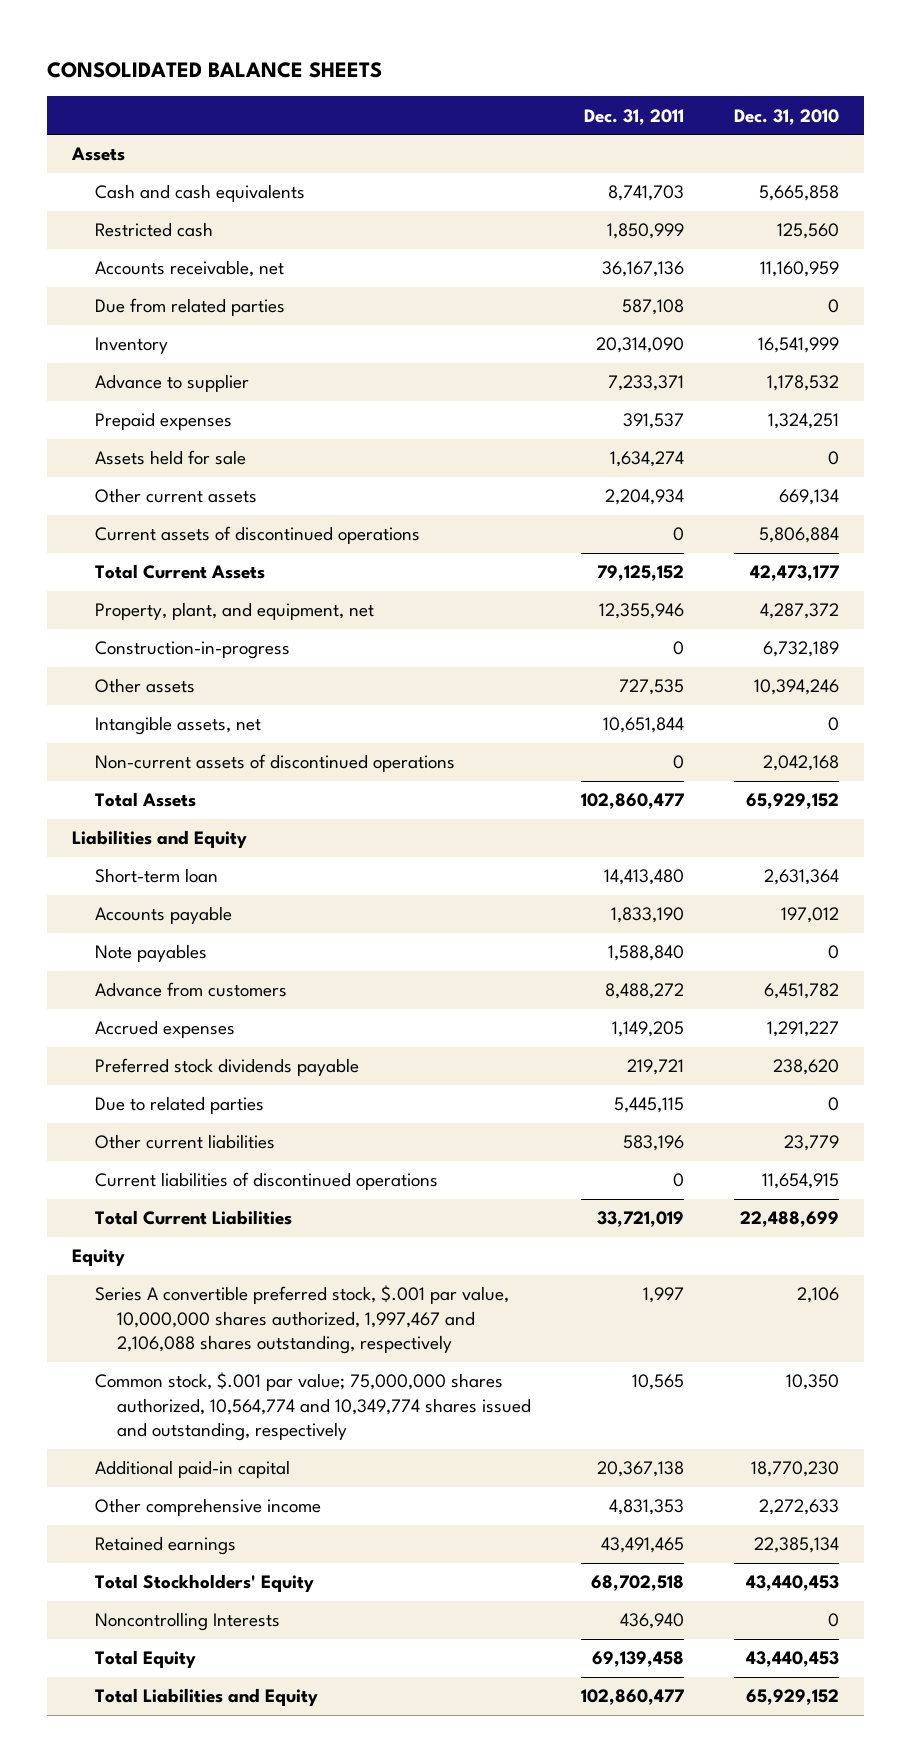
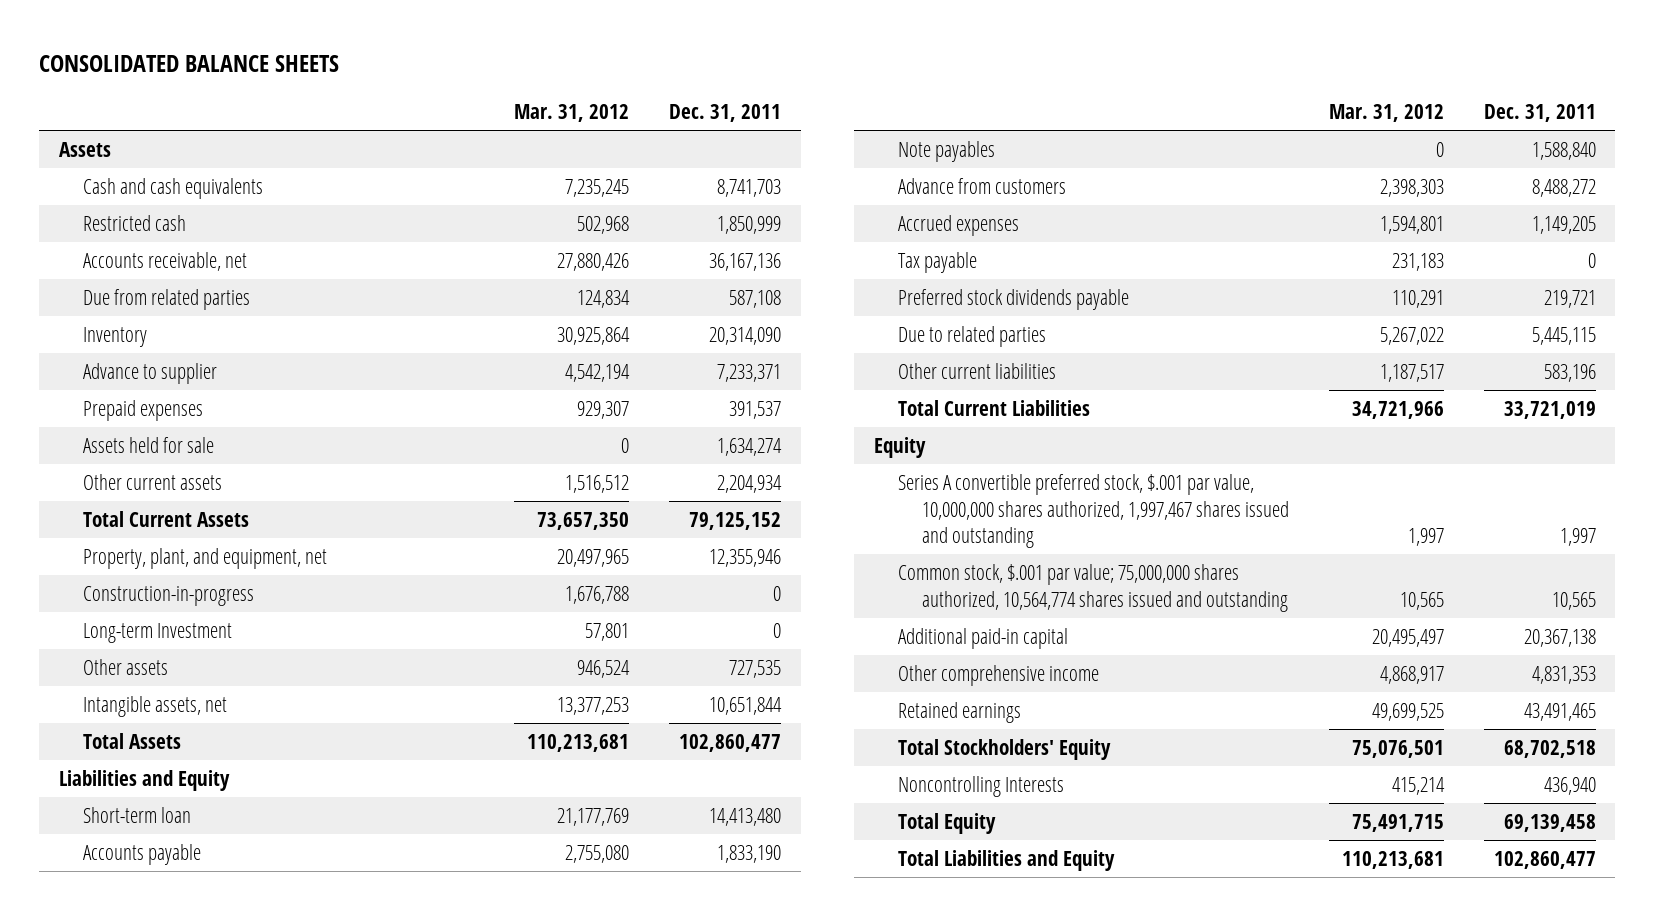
- | Dec. 31, 2011 | Dec. 31, 2010
+ | Mar. 31, 2012 | Dec. 31, 2011
- Current assets of discontinued operations | 0 | 5,806,884
+ Long-term Investment | 57,801 | 0
- Non-current assets of discontinued operations | 0 | 2,042,168
+ Tax payable | 231,183 | 0
- Current liabilities of discontinued operations | 0 | 11,654,915
- Series A convertible preferred stock, $.001 par value, 10,000,000 shares authorized, 1,997,467 and 2,106,088 shares outstanding, respectively | 1,997 | 2,106
- Common stock, $.001 par value; 75,000,000 shares authorized, 10,564,774 and 10,349,774 shares issued and outstanding, respectively | 10,565 | 10,350
+ Series A convertible preferred stock, $.001 par value, 10,000,000 shares authorized, 1,997,467 shares issued and outstanding | 1,997 | 1,997
+ Common stock, $.001 par value; 75,000,000 shares authorized, 10,564,774 shares issued and outstanding | 10,565 | 10,565

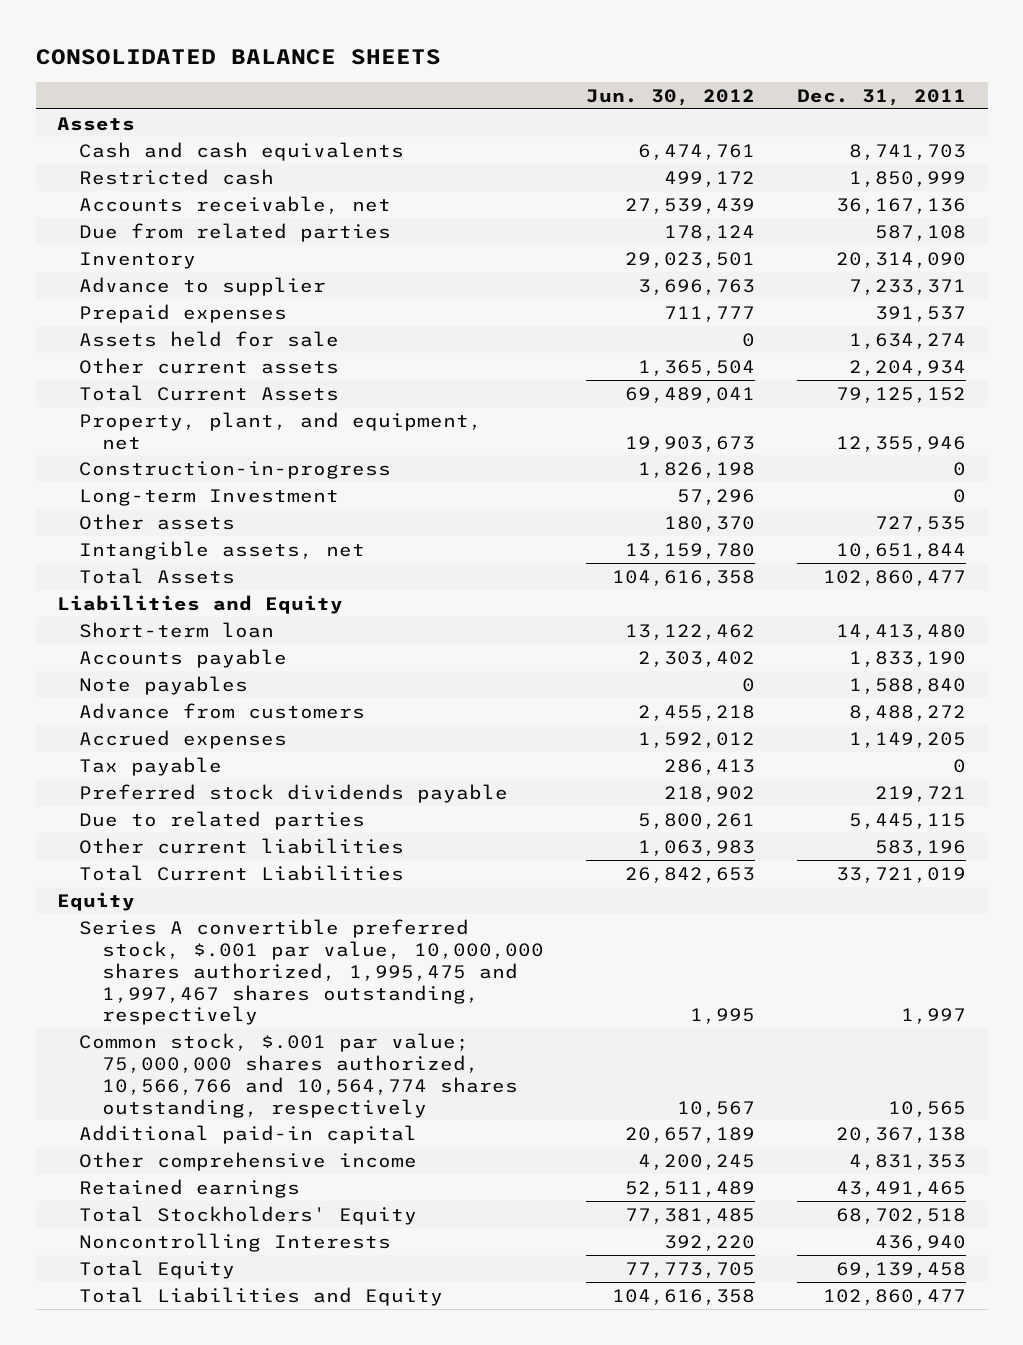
- | Mar. 31, 2012 | Dec. 31, 2011
+ | Jun. 30, 2012 | Dec. 31, 2011
- Series A convertible preferred stock, $.001 par value, 10,000,000 shares authorized, 1,997,467 shares issued and outstanding | 1,997 | 1,997
- Common stock, $.001 par value; 75,000,000 shares authorized, 10,564,774 shares issued and outstanding | 10,565 | 10,565
+ Series A convertible preferred stock, $.001 par value, 10,000,000 shares authorized, 1,995,475 and 1,997,467 shares outstanding, respectively | 1,995 | 1,997
+ Common stock, $.001 par value; 75,000,000 shares authorized, 10,566,766 and 10,564,774 shares outstanding, respectively | 10,567 | 10,565

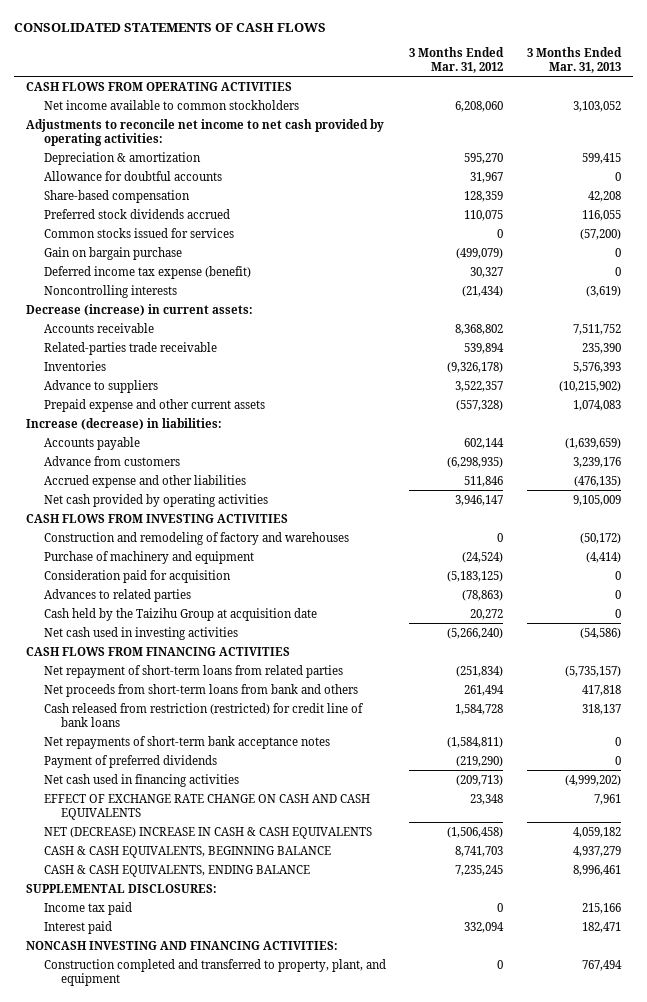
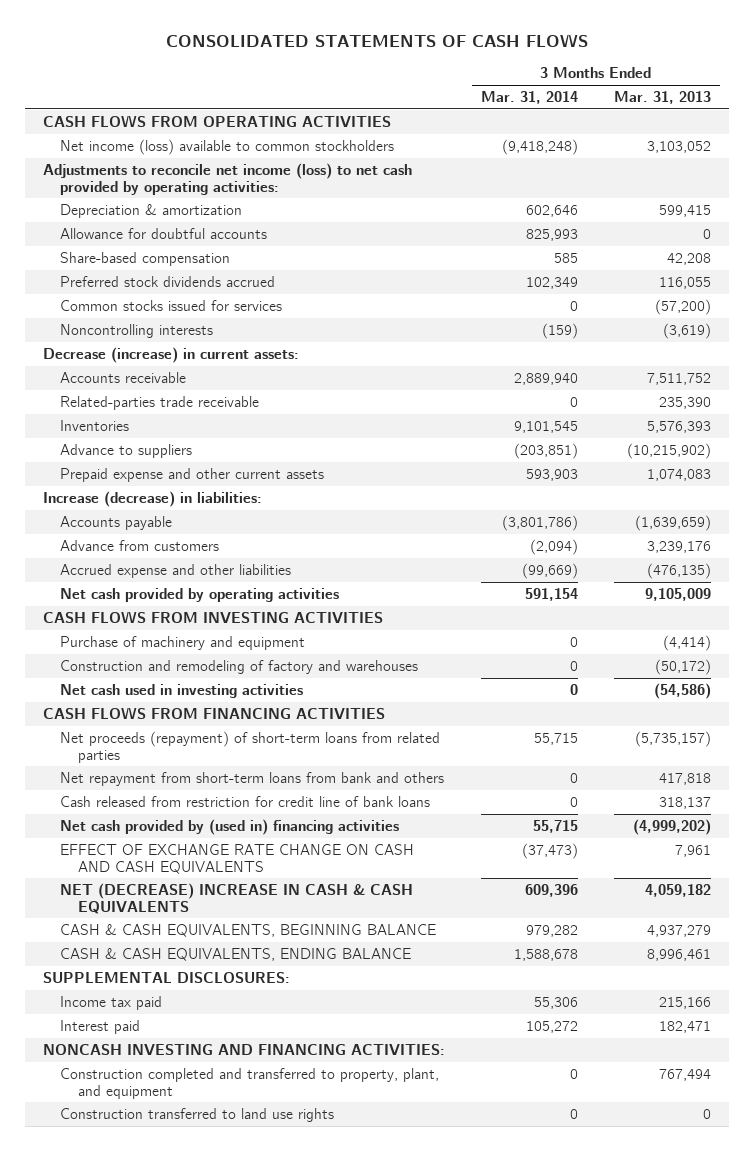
- | 3 Months Ended Mar. 31, 2012 | 3 Months Ended Mar. 31, 2013
+ | 3 Months Ended Mar. 31, 2014 | 3 Months Ended Mar. 31, 2013
- Net income available to common stockholders | 6,208,060 | 3,103,052
- Adjustments to reconcile net income to net cash provided by operating activities:
+ Net income (loss) available to common stockholders | (9,418,248) | 3,103,052
+ Adjustments to reconcile net income (loss) to net cash provided by operating activities:
- Gain on bargain purchase | (499,079) | 0
- Deferred income tax expense (benefit) | 30,327 | 0
- Consideration paid for acquisition | (5,183,125) | 0
- Advances to related parties | (78,863) | 0
- Cash held by the Taizihu Group at acquisition date | 20,272 | 0
moved down: Construction and remodeling of factory and warehouses | 0 | (50,172)
- Net repayment of short-term loans from related parties | (251,834) | (5,735,157)
- Net proceeds from short-term loans from bank and others | 261,494 | 417,818
- Cash released from restriction (restricted) for credit line of bank loans | 1,584,728 | 318,137
- Net repayments of short-term bank acceptance notes | (1,584,811) | 0
- Payment of preferred dividends | (219,290) | 0
- Net cash used in financing activities | (209,713) | (4,999,202)
+ Net proceeds (repayment) of short-term loans from related parties | 55,715 | (5,735,157)
+ Net repayment from short-term loans from bank and others | 0 | 417,818
+ Cash released from restriction for credit line of bank loans | 0 | 318,137
+ Net cash provided by (used in) financing activities | 55,715 | (4,999,202)
+ Construction transferred to land use rights | 0 | 0

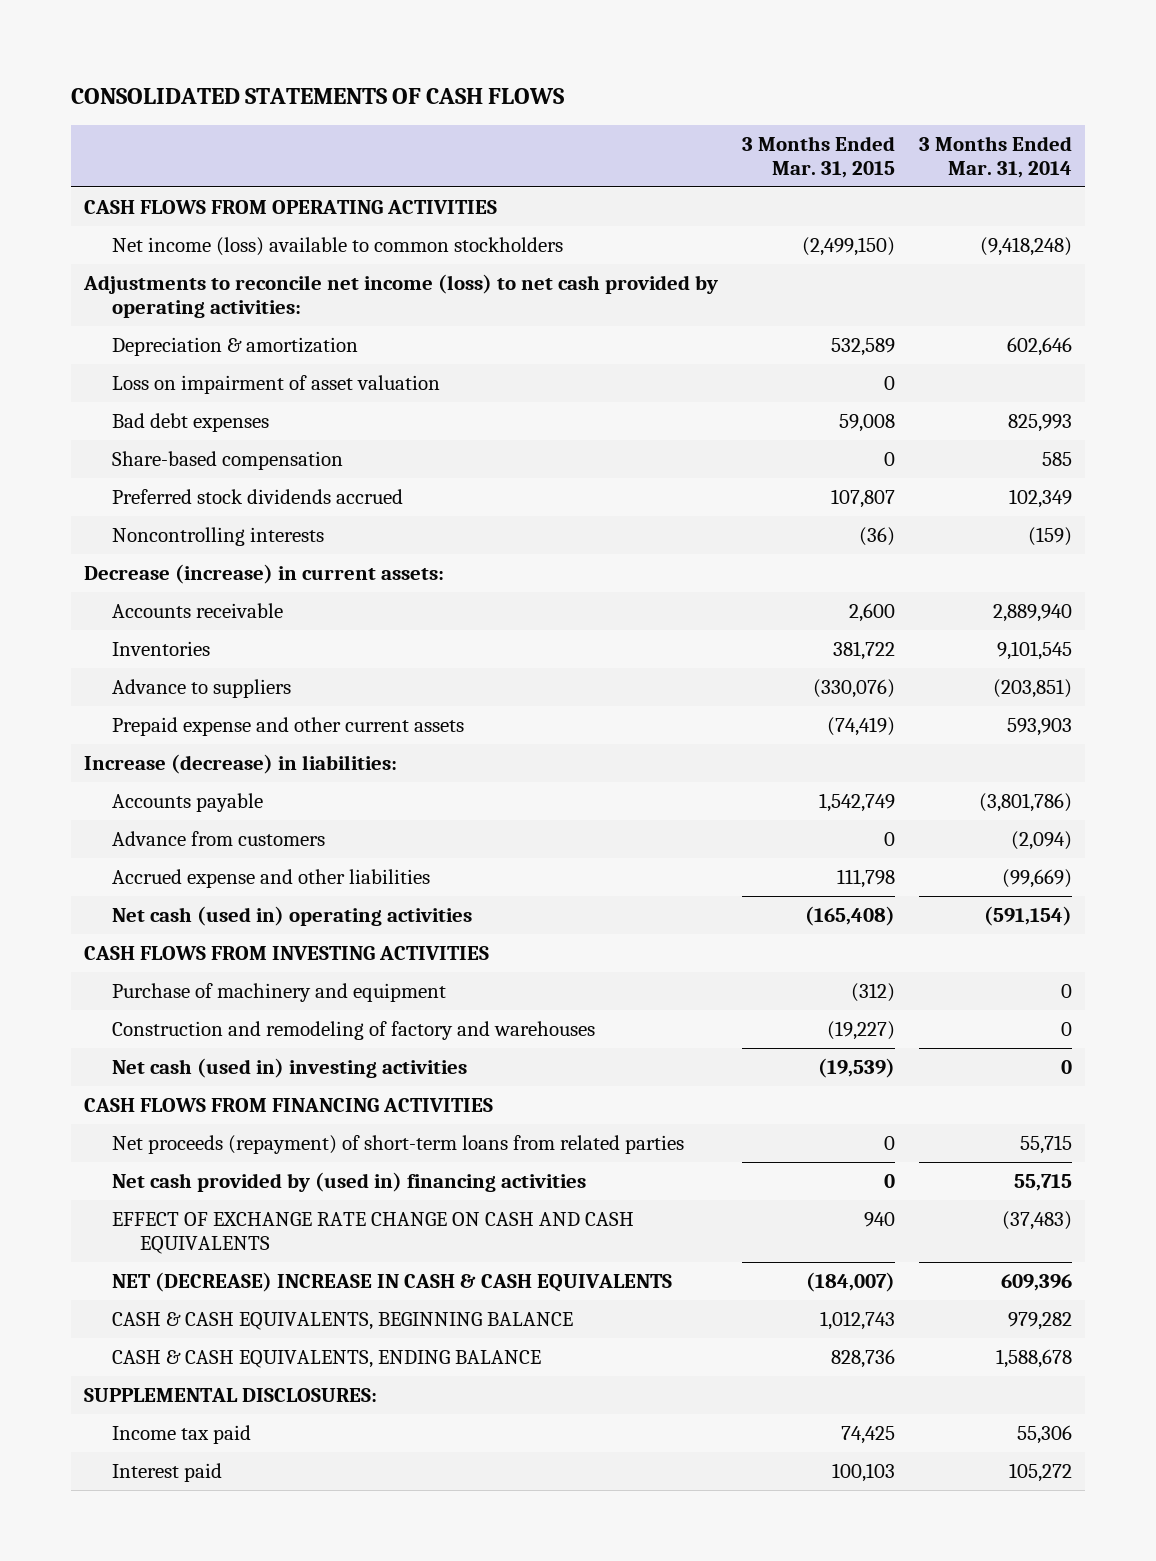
- | 3 Months Ended Mar. 31, 2014 | 3 Months Ended Mar. 31, 2013
+ | 3 Months Ended Mar. 31, 2015 | 3 Months Ended Mar. 31, 2014
- Allowance for doubtful accounts | 825,993 | 0
+ Loss on impairment of asset valuation | 0 |
+ Bad debt expenses | 59,008 | 825,993
- Common stocks issued for services | 0 | (57,200)
- Related-parties trade receivable | 0 | 235,390
- Net cash provided by operating activities | 591,154 | 9,105,009
+ Net cash (used in) operating activities | (165,408) | (591,154)
- Net cash used in investing activities | 0 | (54,586)
+ Net cash (used in) investing activities | (19,539) | 0
- Net repayment from short-term loans from bank and others | 0 | 417,818
- Cash released from restriction for credit line of bank loans | 0 | 318,137
- EFFECT OF EXCHANGE RATE CHANGE ON CASH AND CASH EQUIVALENTS | (37,473) | 7,961
+ EFFECT OF EXCHANGE RATE CHANGE ON CASH AND CASH EQUIVALENTS | 940 | (37,483)
- NONCASH INVESTING AND FINANCING ACTIVITIES:
- Construction completed and transferred to property, plant, and equipment | 0 | 767,494
- Construction transferred to land use rights | 0 | 0

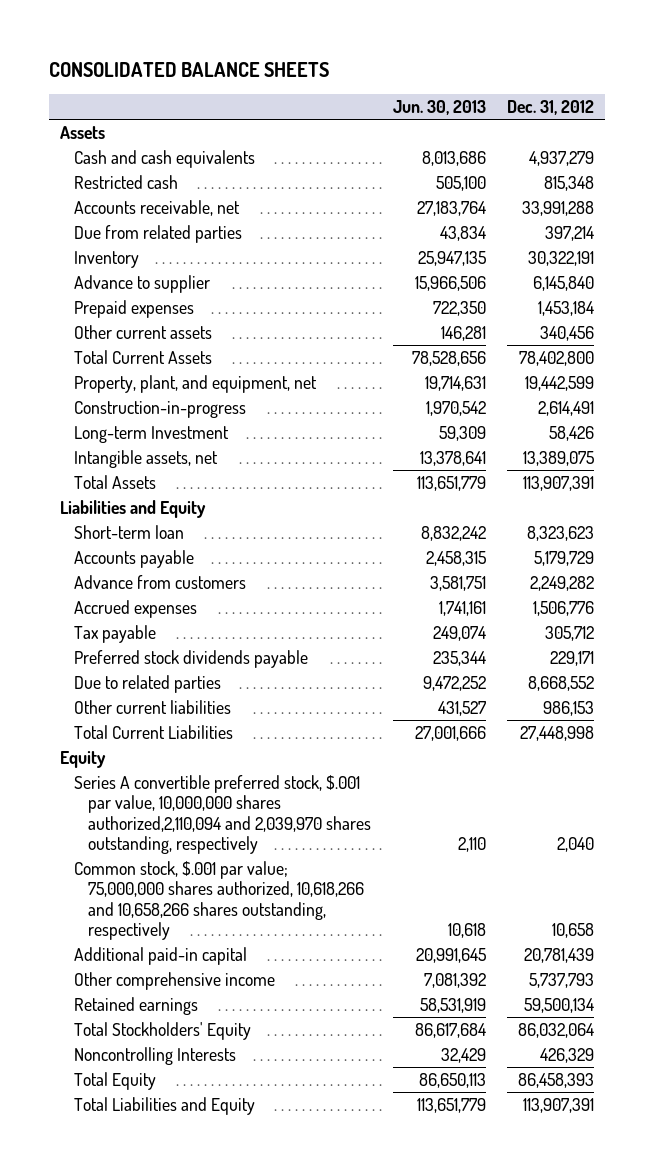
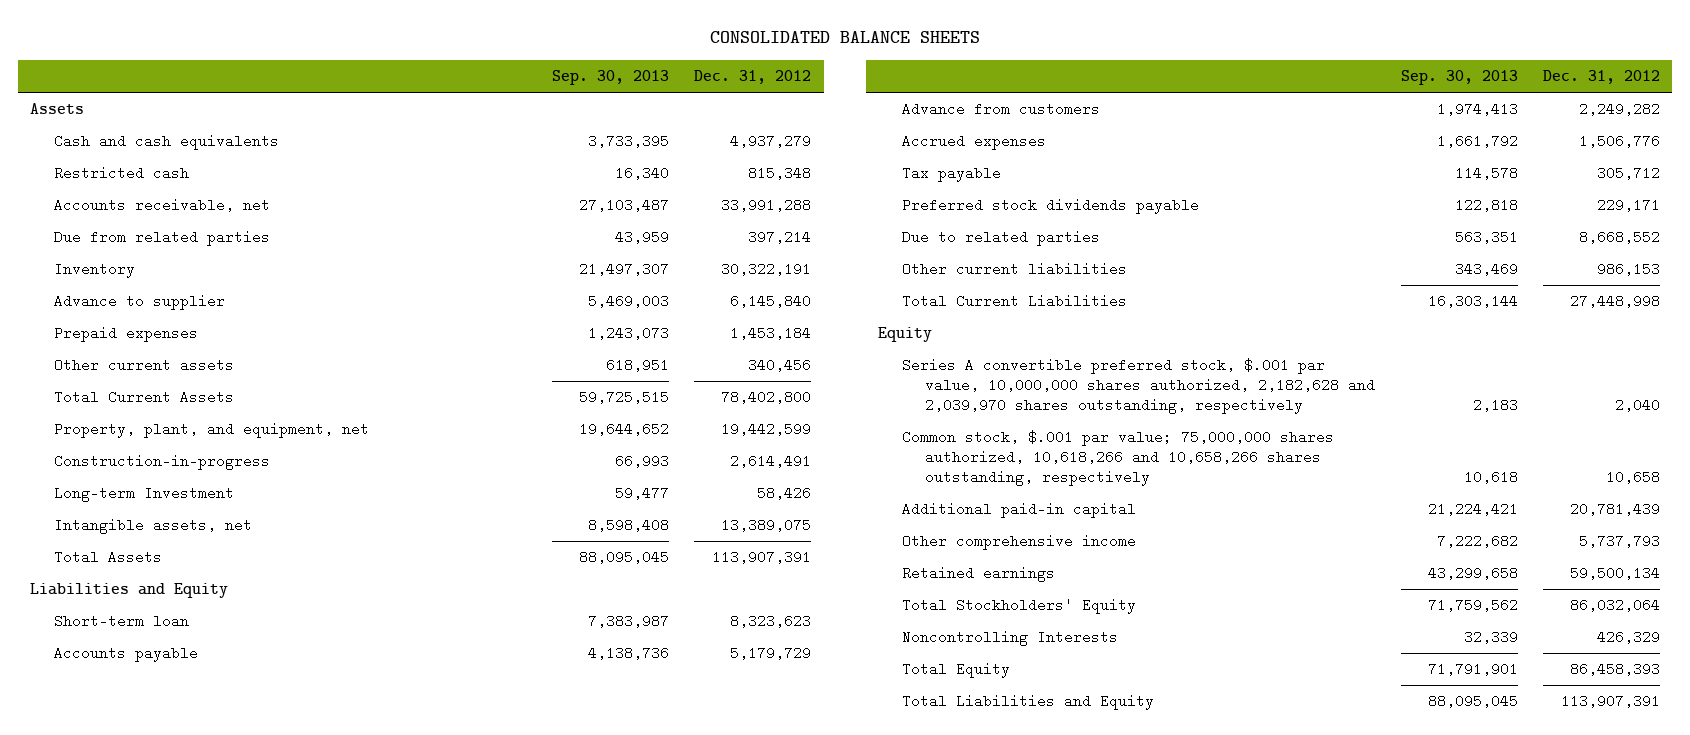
- | Jun. 30, 2013 | Dec. 31, 2012
+ | Sep. 30, 2013 | Dec. 31, 2012
- Series A convertible preferred stock, $.001 par value, 10,000,000 shares authorized,2,110,094 and 2,039,970 shares outstanding, respectively | 2,110 | 2,040
+ Series A convertible preferred stock, $.001 par value, 10,000,000 shares authorized, 2,182,628 and 2,039,970 shares outstanding, respectively | 2,183 | 2,040

